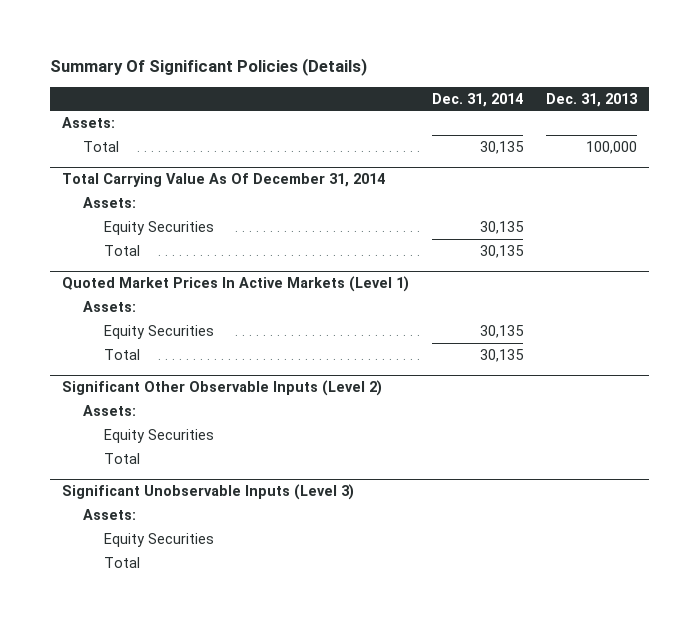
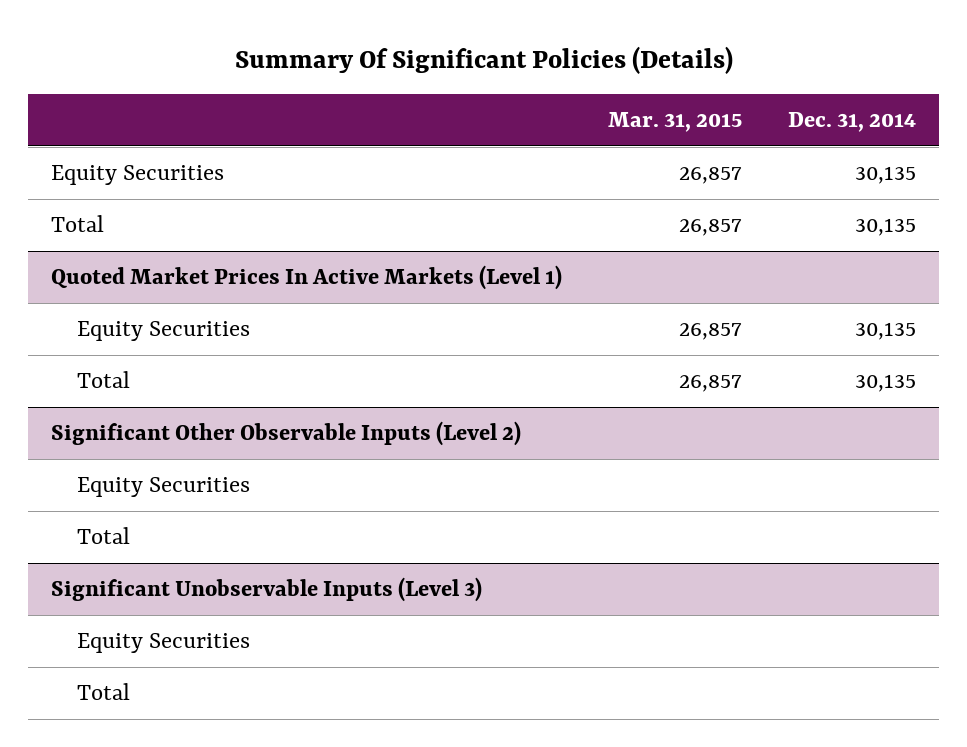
- | Dec. 31, 2014 | Dec. 31, 2013
+ | Mar. 31, 2015 | Dec. 31, 2014
- Assets:
- Total | 30,135 | 100,000
- Total Carrying Value As Of December 31, 2014
- Assets:
@ Quoted Market Prices In Active Markets (Level 1)
- Assets:
@ Significant Other Observable Inputs (Level 2)
- Assets:
@ Significant Unobservable Inputs (Level 3)
- Assets:

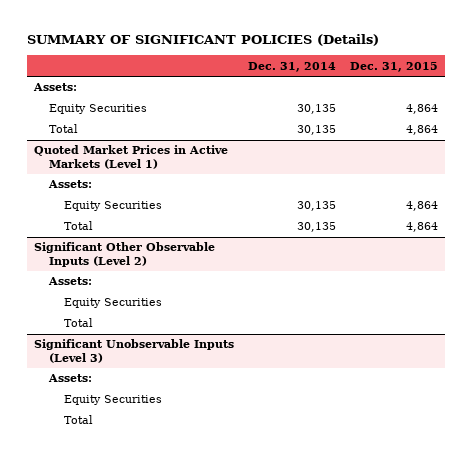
- Summary Of Significant Policies (Details)
+ SUMMARY OF SIGNIFICANT POLICIES (Details)
- | Mar. 31, 2015 | Dec. 31, 2014
+ | Dec. 31, 2014 | Dec. 31, 2015
+ Assets:
- Quoted Market Prices In Active Markets (Level 1)
+ Quoted Market Prices in Active Markets (Level 1)
+ Assets:
@ Significant Other Observable Inputs (Level 2)
+ Assets:
@ Significant Unobservable Inputs (Level 3)
+ Assets:

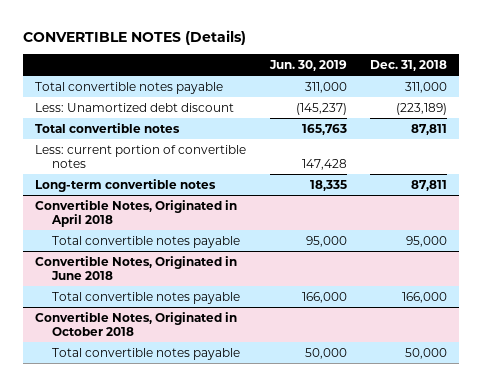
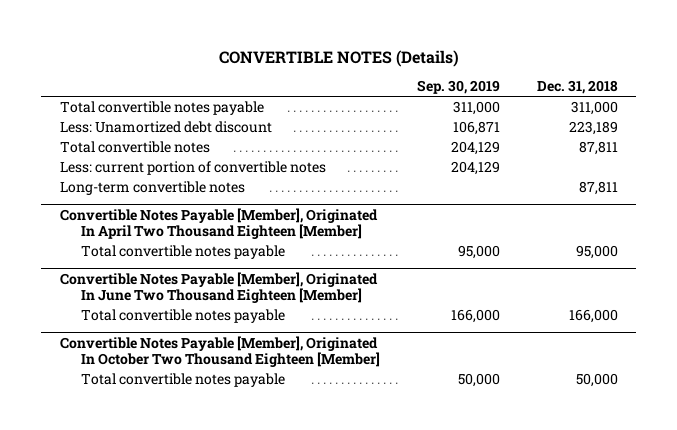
- | Jun. 30, 2019 | Dec. 31, 2018
+ | Sep. 30, 2019 | Dec. 31, 2018
- Less: Unamortized debt discount | (145,237) | (223,189)
+ Less: Unamortized debt discount | 106,871 | 223,189
- Convertible Notes, Originated in April 2018
+ Convertible Notes Payable [Member], Originated In April Two Thousand Eighteen [Member]
- Convertible Notes, Originated in June 2018
+ Convertible Notes Payable [Member], Originated In June Two Thousand Eighteen [Member]
- Convertible Notes, Originated in October 2018
+ Convertible Notes Payable [Member], Originated In October Two Thousand Eighteen [Member]

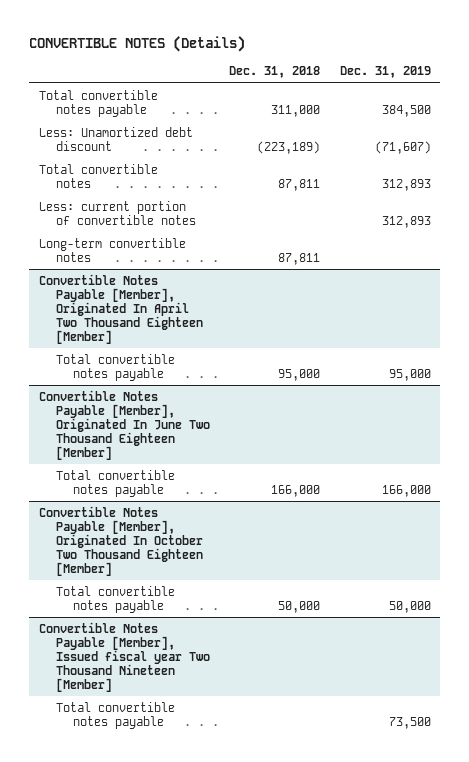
- | Sep. 30, 2019 | Dec. 31, 2018
+ | Dec. 31, 2018 | Dec. 31, 2019
- Less: Unamortized debt discount | 106,871 | 223,189
+ Less: Unamortized debt discount | (223,189) | (71,607)
+ Convertible Notes Payable [Member], Issued fiscal year Two Thousand Nineteen [Member]
+ Total convertible notes payable | | 73,500

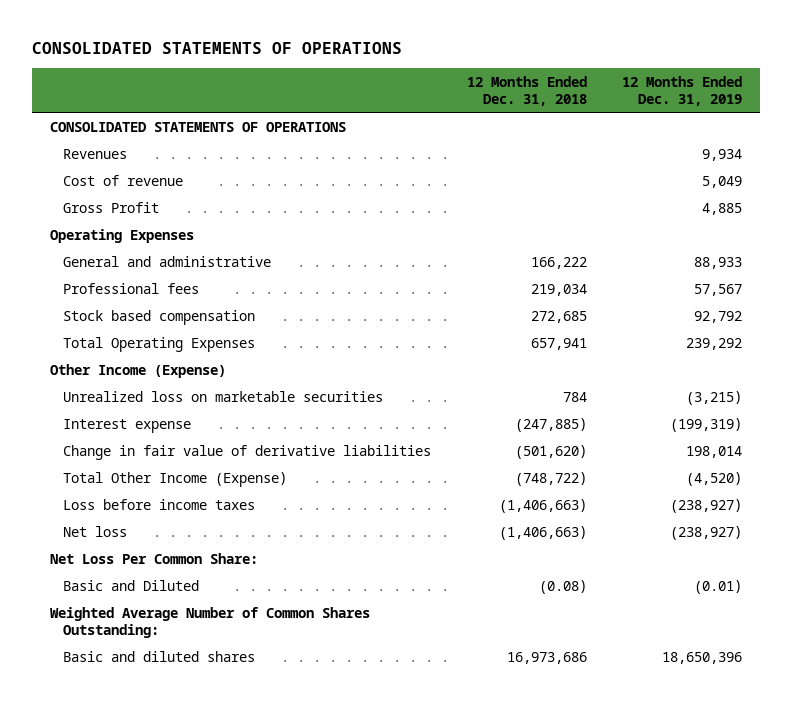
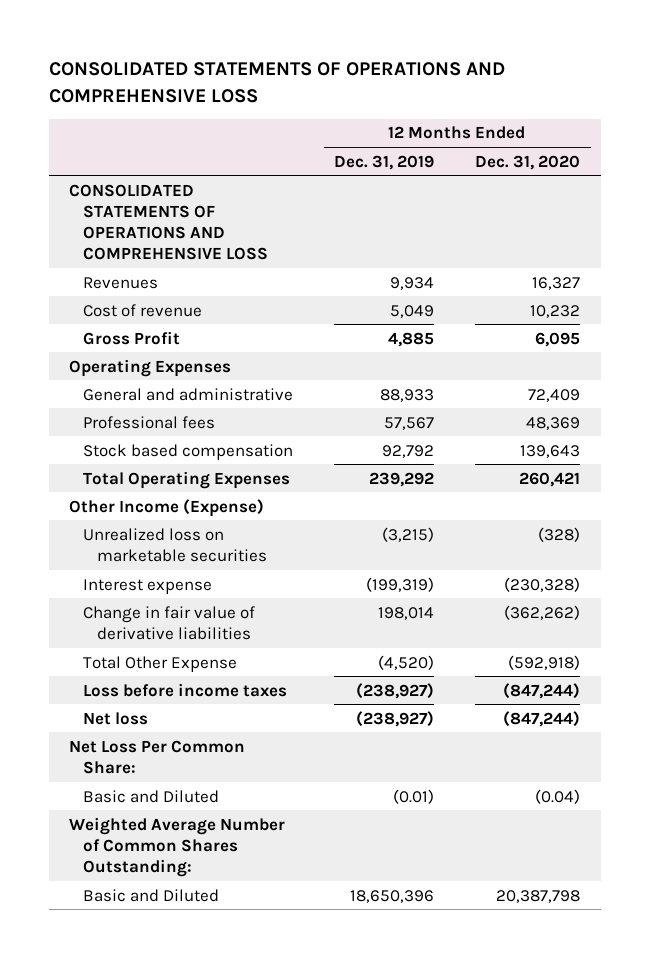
- CONSOLIDATED STATEMENTS OF OPERATIONS
+ CONSOLIDATED STATEMENTS OF OPERATIONS AND COMPREHENSIVE LOSS
- | 12 Months Ended Dec. 31, 2018 | 12 Months Ended Dec. 31, 2019
+ | 12 Months Ended Dec. 31, 2019 | 12 Months Ended Dec. 31, 2020
- CONSOLIDATED STATEMENTS OF OPERATIONS
+ CONSOLIDATED STATEMENTS OF OPERATIONS AND COMPREHENSIVE LOSS
- Total Other Income (Expense) | (748,722) | (4,520)
+ Total Other Expense | (4,520) | (592,918)
- Basic and diluted shares | 16,973,686 | 18,650,396
+ Basic and Diluted | 18,650,396 | 20,387,798

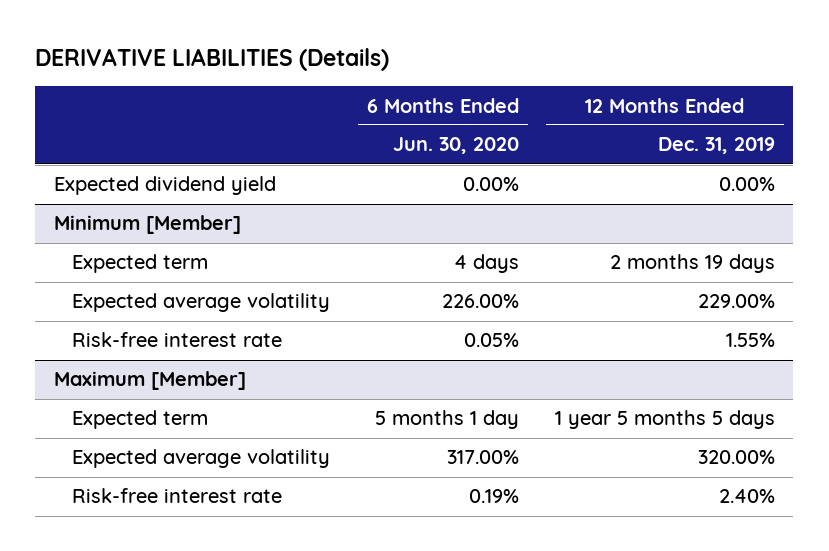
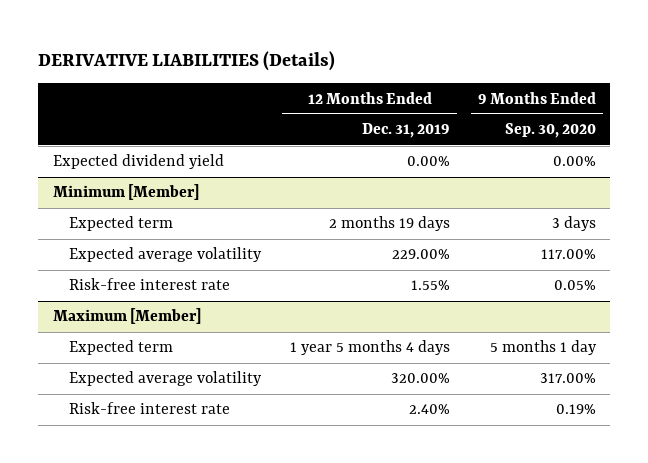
- | 6 Months Ended Jun. 30, 2020 | 12 Months Ended Dec. 31, 2019
+ | 12 Months Ended Dec. 31, 2019 | 9 Months Ended Sep. 30, 2020
@ Maximum [Member]
- Expected term | 5 months 1 day | 1 year 5 months 5 days
+ Expected term | 1 year 5 months 4 days | 5 months 1 day

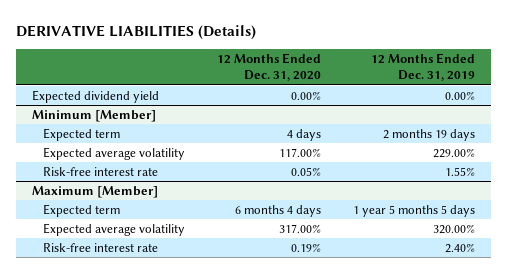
- | 12 Months Ended Dec. 31, 2019 | 9 Months Ended Sep. 30, 2020
+ | 12 Months Ended Dec. 31, 2020 | 12 Months Ended Dec. 31, 2019
@ Maximum [Member]
- Expected term | 1 year 5 months 4 days | 5 months 1 day
+ Expected term | 6 months 4 days | 1 year 5 months 5 days

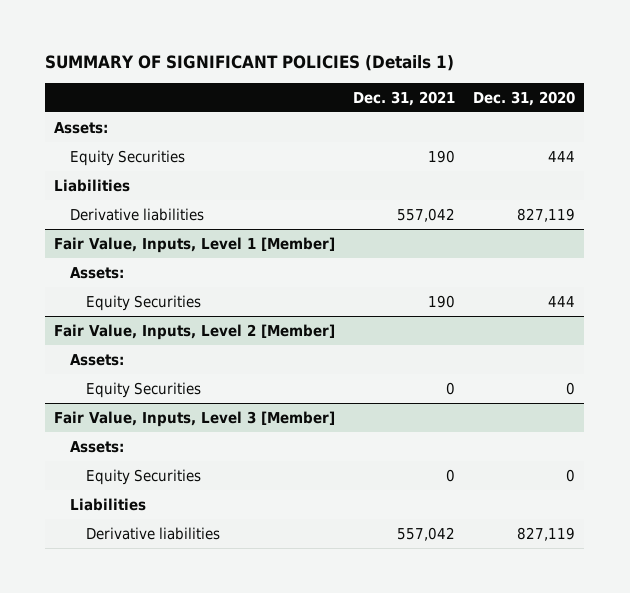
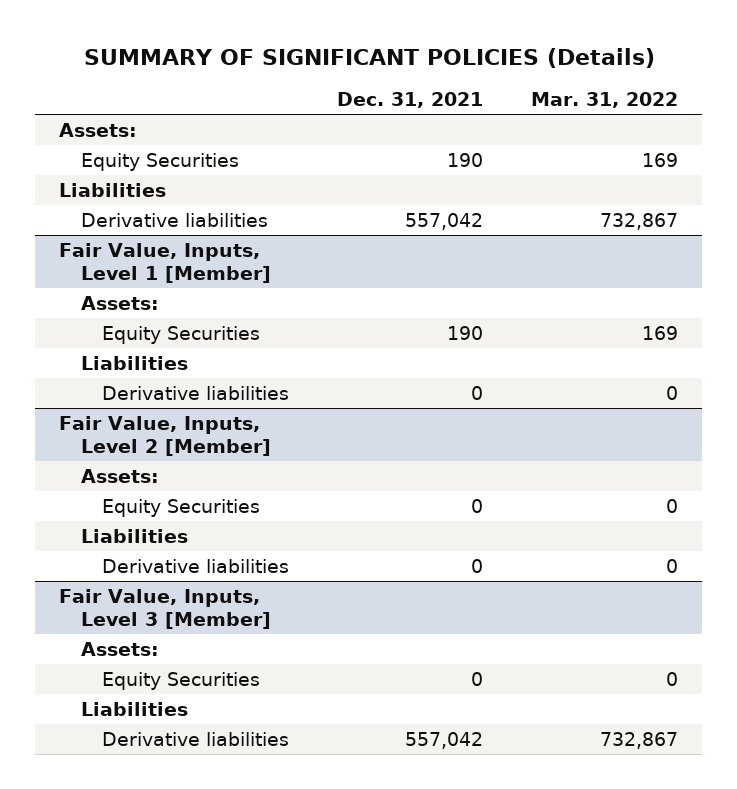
- SUMMARY OF SIGNIFICANT POLICIES (Details 1)
+ SUMMARY OF SIGNIFICANT POLICIES (Details)
- | Dec. 31, 2021 | Dec. 31, 2020
+ | Dec. 31, 2021 | Mar. 31, 2022
@ Fair Value, Inputs, Level 1 [Member]
+ Liabilities
+ Derivative liabilities | 0 | 0
@ Fair Value, Inputs, Level 2 [Member]
+ Liabilities
+ Derivative liabilities | 0 | 0

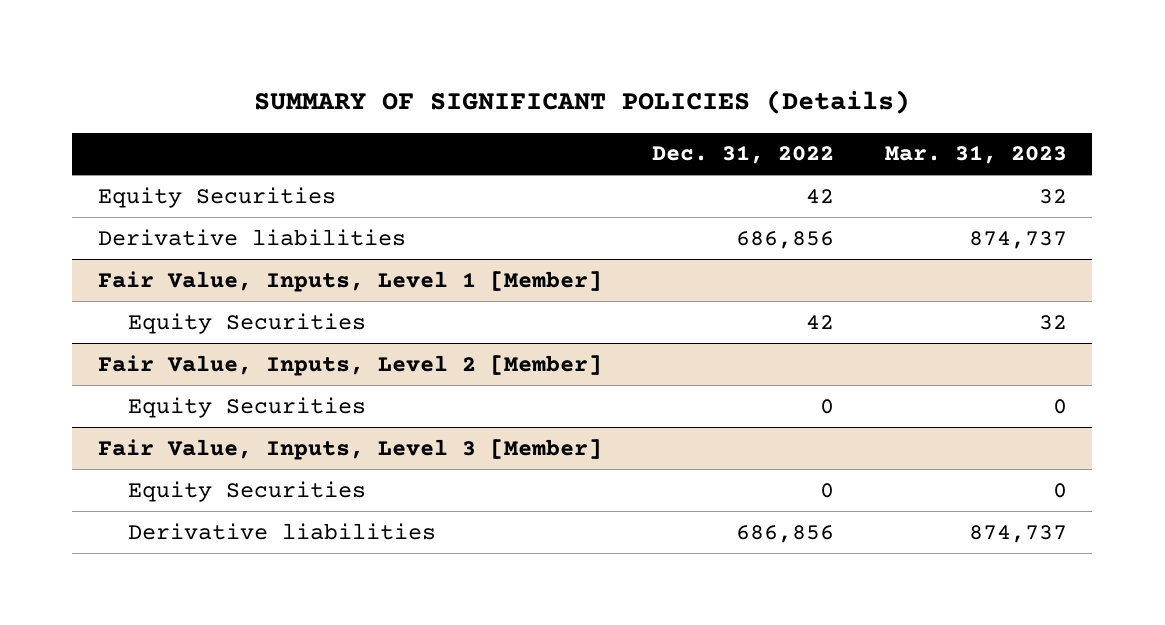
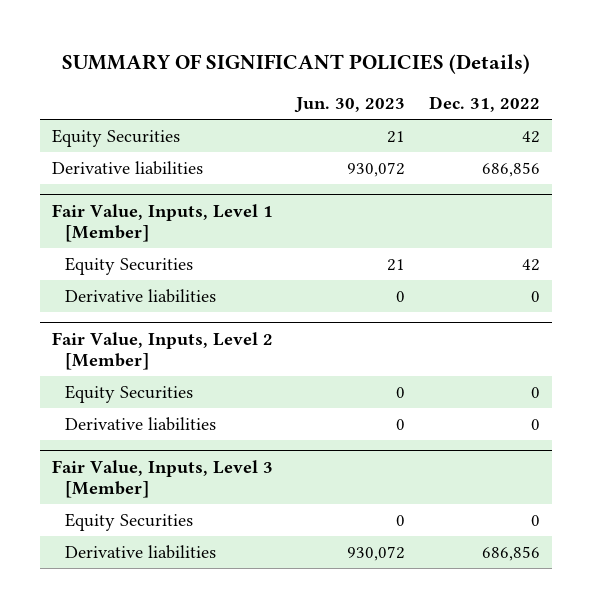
- | Dec. 31, 2022 | Mar. 31, 2023
+ | Jun. 30, 2023 | Dec. 31, 2022
@ Fair Value, Inputs, Level 1 [Member]
+ Derivative liabilities | 0 | 0
@ Fair Value, Inputs, Level 2 [Member]
+ Derivative liabilities | 0 | 0

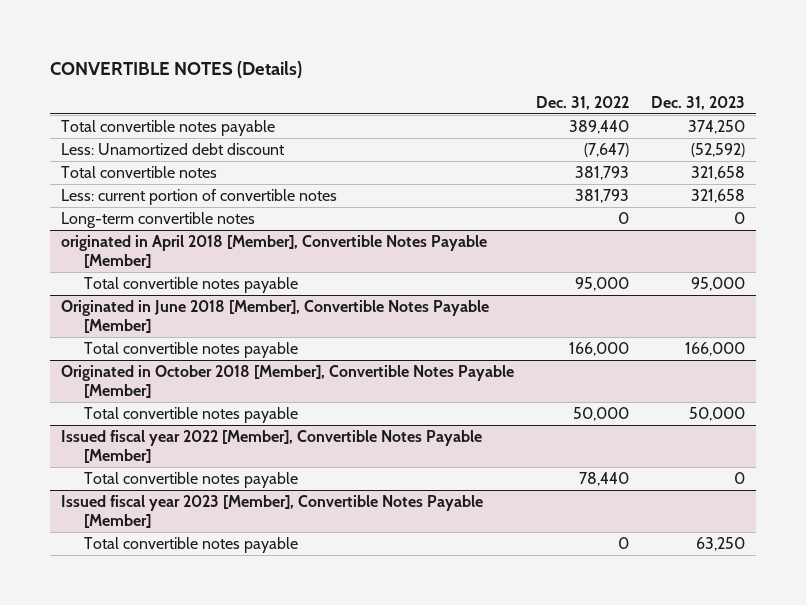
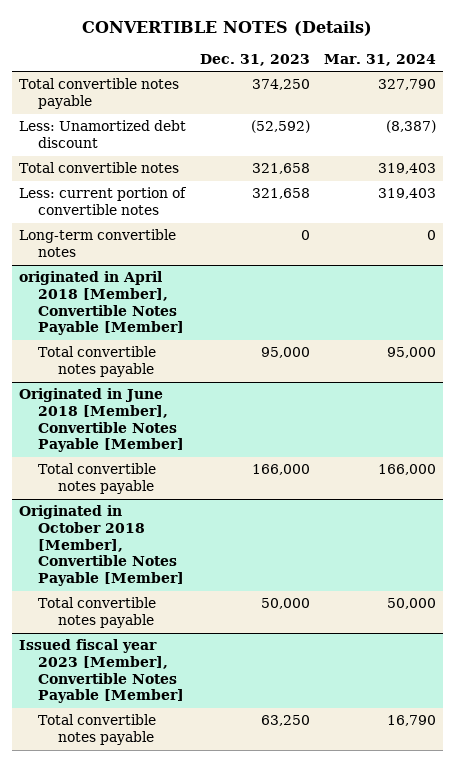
- | Dec. 31, 2022 | Dec. 31, 2023
+ | Dec. 31, 2023 | Mar. 31, 2024
- Issued fiscal year 2022 [Member], Convertible Notes Payable [Member]
- Total convertible notes payable | 78,440 | 0

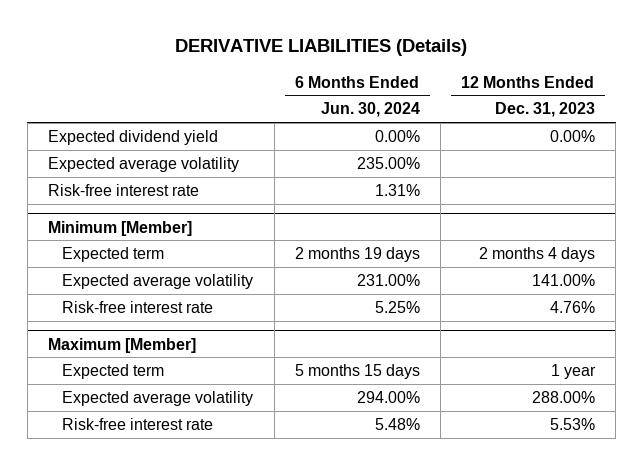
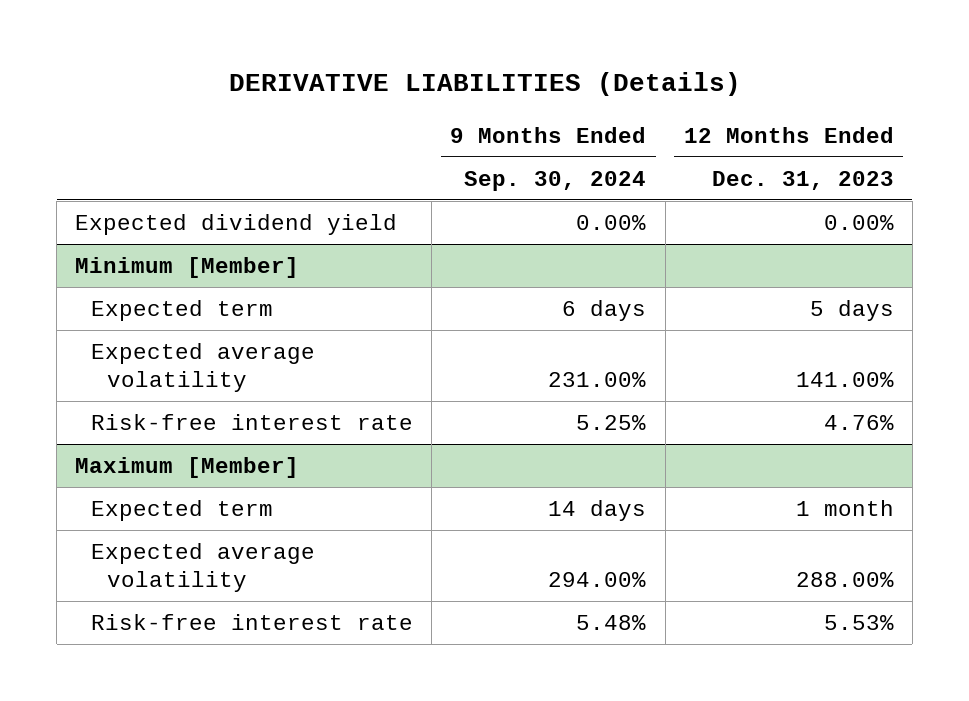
- | 6 Months Ended Jun. 30, 2024 | 12 Months Ended Dec. 31, 2023
+ | 9 Months Ended Sep. 30, 2024 | 12 Months Ended Dec. 31, 2023
- Expected average volatility | 235.00% |
- Risk-free interest rate | 1.31% |
@ Minimum [Member]
- Expected term | 2 months 19 days | 2 months 4 days
+ Expected term | 6 days | 5 days
@ Maximum [Member]
- Expected term | 5 months 15 days | 1 year
+ Expected term | 14 days | 1 month

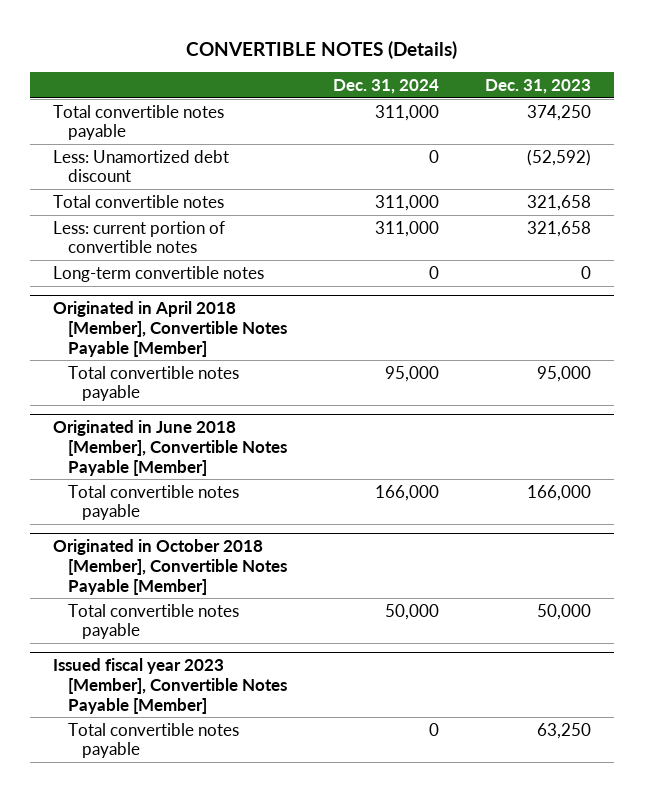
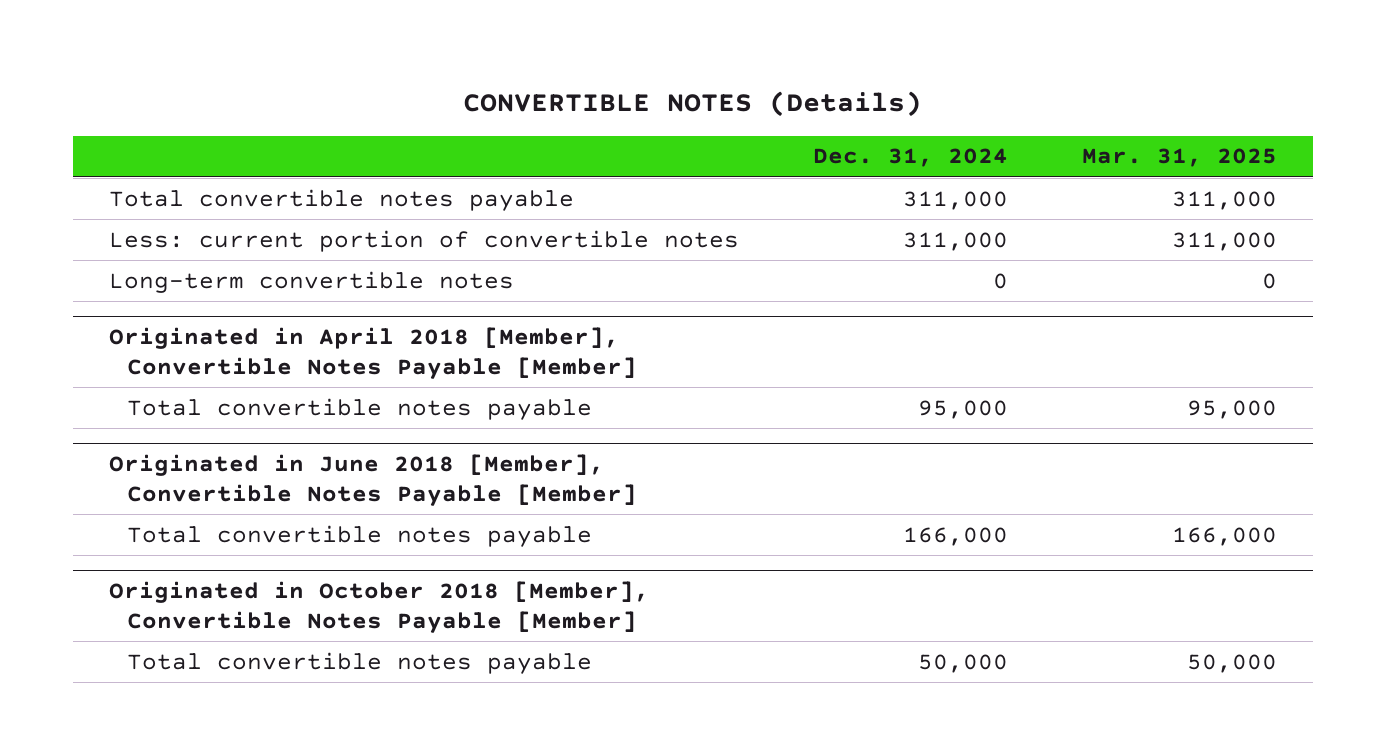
- | Dec. 31, 2024 | Dec. 31, 2023
+ | Dec. 31, 2024 | Mar. 31, 2025
- Less: Unamortized debt discount | 0 | (52,592)
- Total convertible notes | 311,000 | 321,658
- Issued fiscal year 2023 [Member], Convertible Notes Payable [Member]
- Total convertible notes payable | 0 | 63,250

